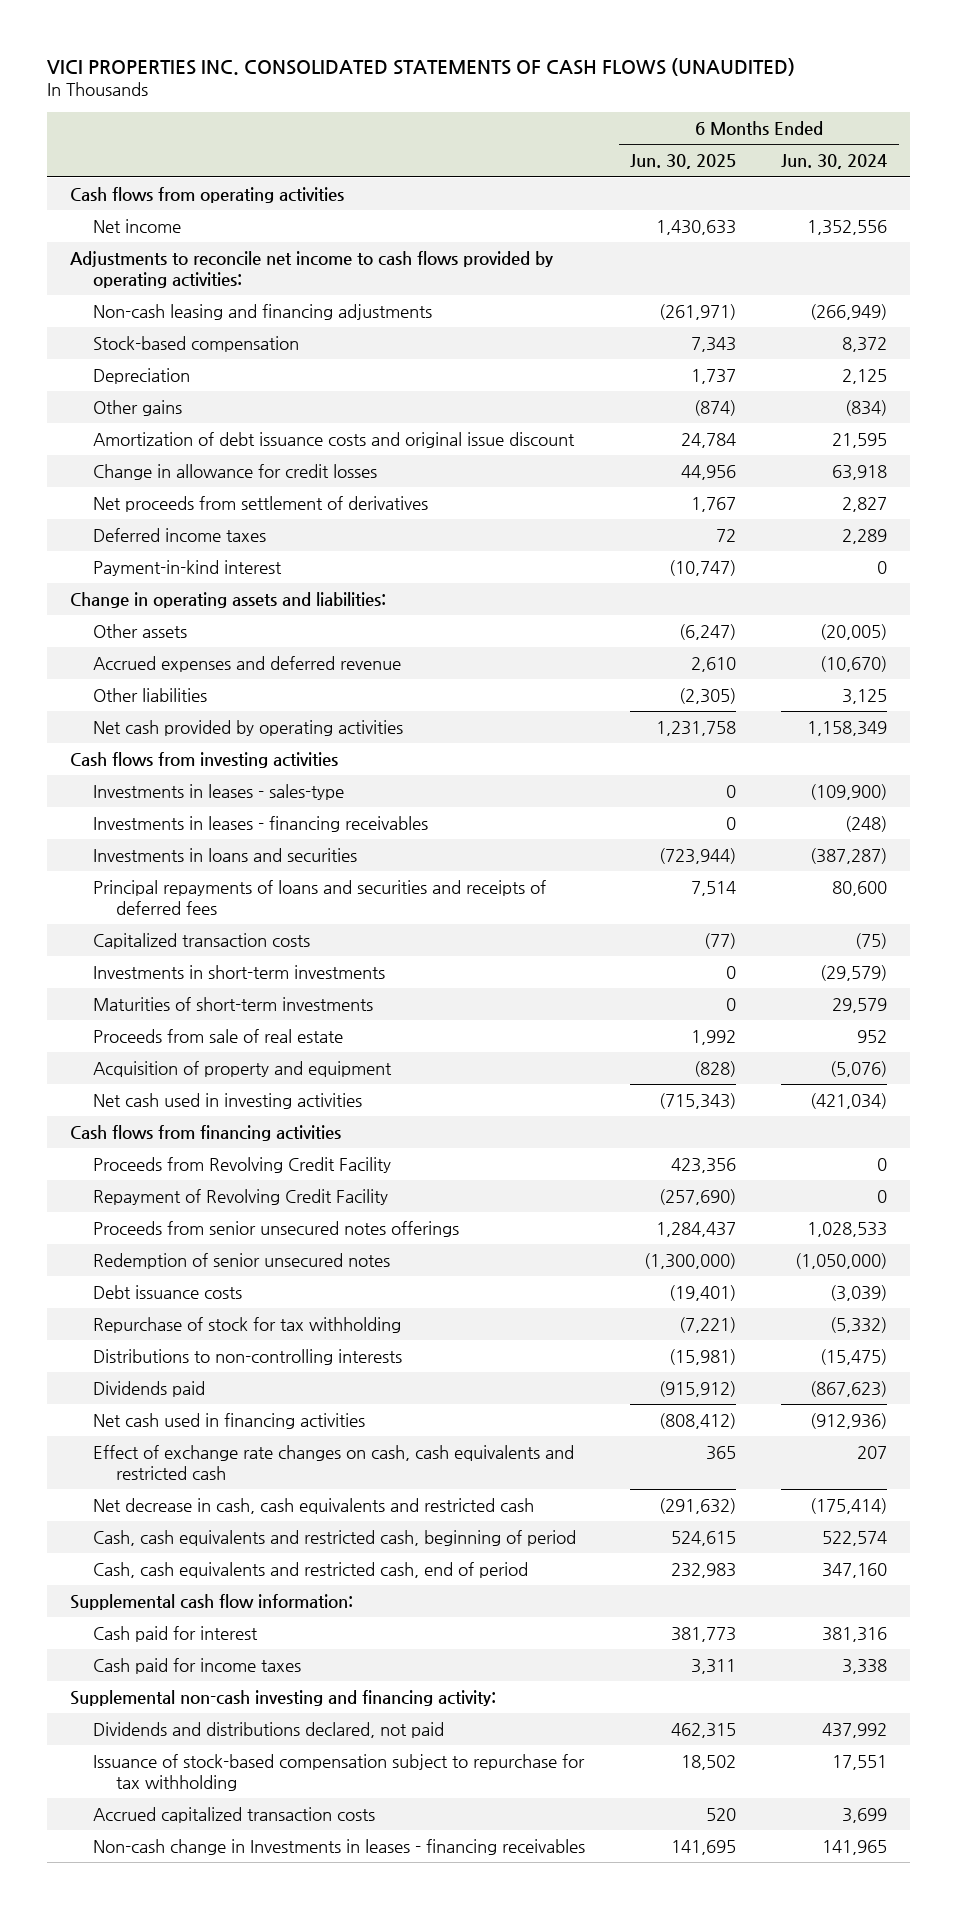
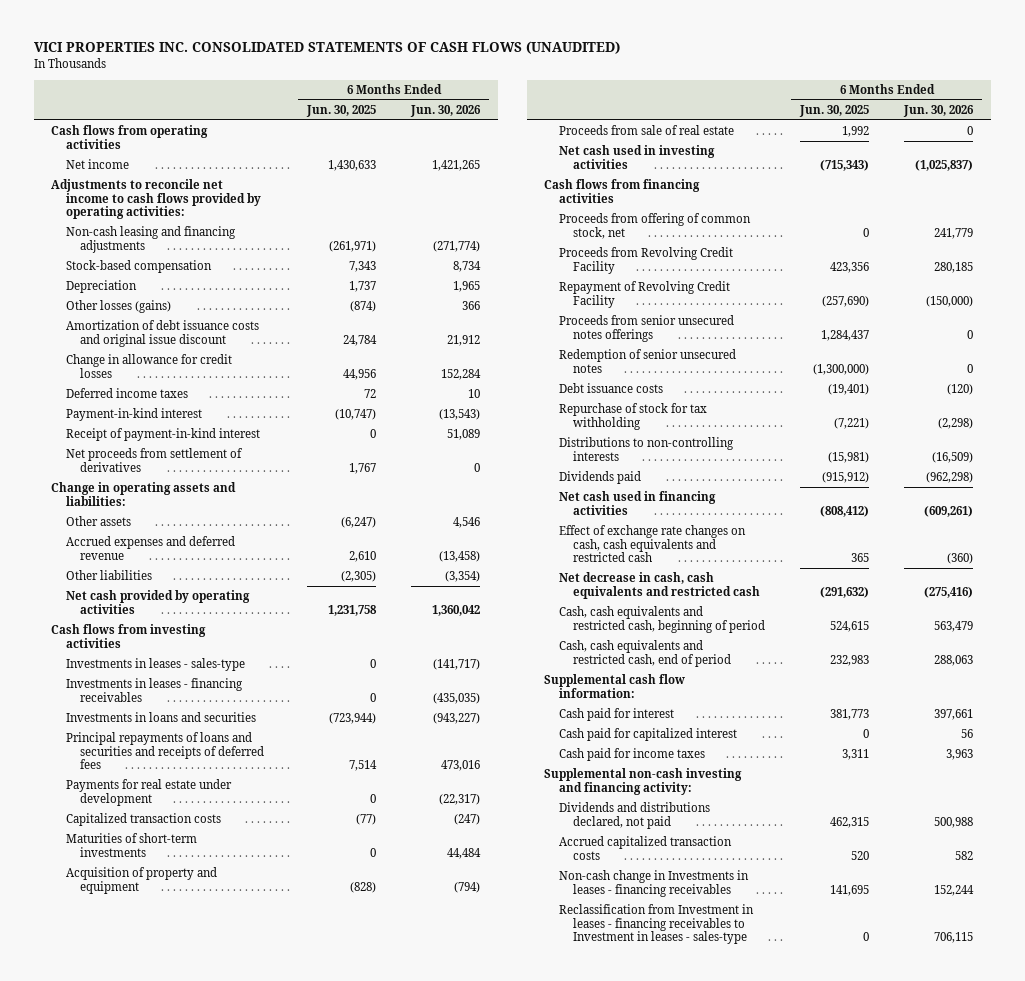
- | 6 Months Ended Jun. 30, 2025 | 6 Months Ended Jun. 30, 2024
+ | 6 Months Ended Jun. 30, 2025 | 6 Months Ended Jun. 30, 2026
- Other gains | (874) | (834)
+ Other losses (gains) | (874) | 366
+ Receipt of payment-in-kind interest | 0 | 51,089
moved down: Net proceeds from settlement of derivatives | 1,767 | 0
+ Payments for real estate under development | 0 | (22,317)
- Investments in short-term investments | 0 | (29,579)
moved down: Proceeds from sale of real estate | 1,992 | 0
+ Proceeds from offering of common stock, net | 0 | 241,779
+ Cash paid for capitalized interest | 0 | 56
- Issuance of stock-based compensation subject to repurchase for tax withholding | 18,502 | 17,551
+ Reclassification from Investment in leases - financing receivables to Investment in leases - sales-type | 0 | 706,115

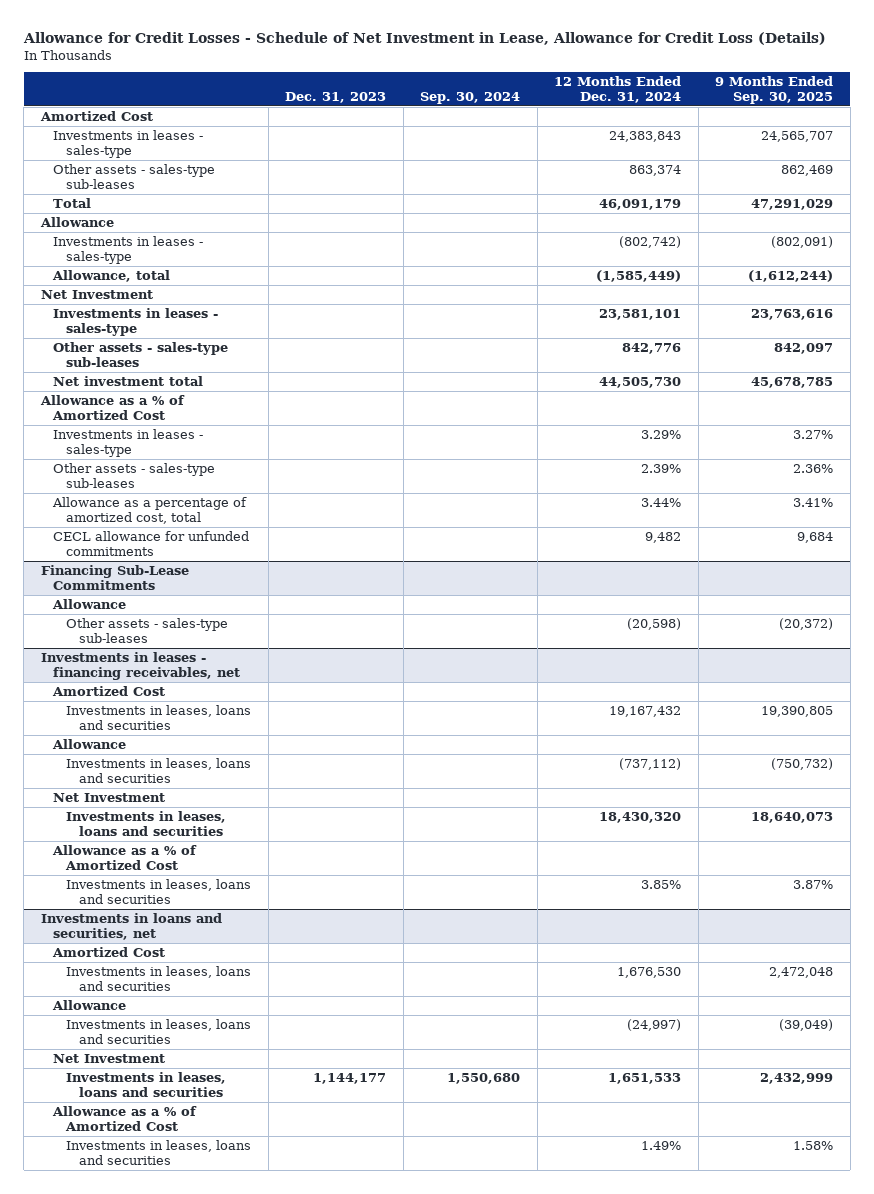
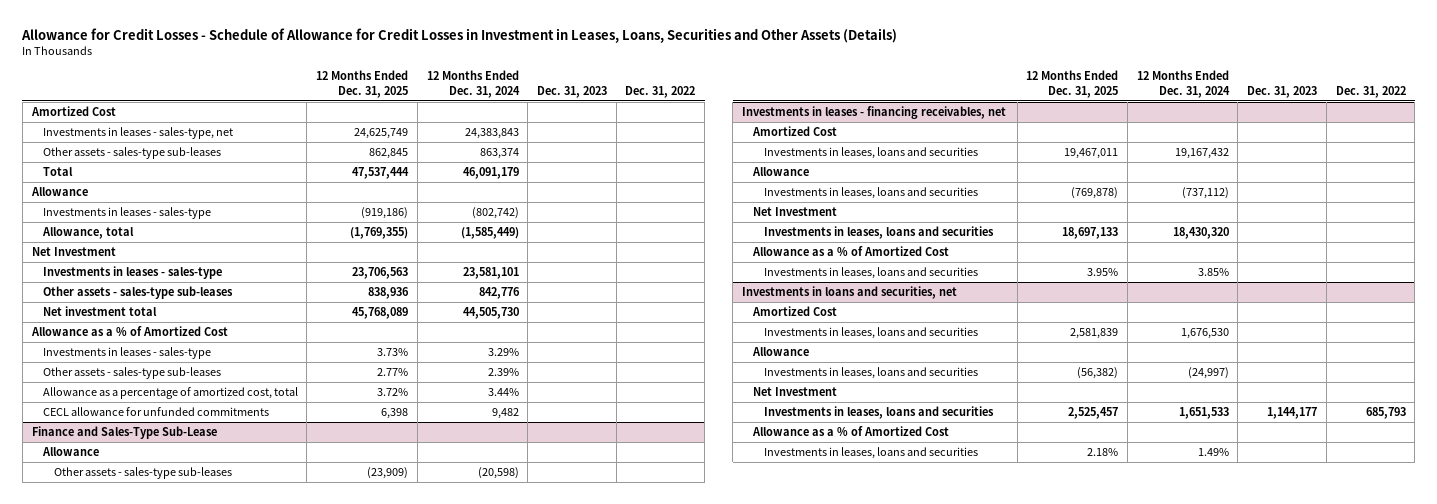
- Allowance for Credit Losses - Schedule of Net Investment in Lease, Allowance for Credit Loss (Details)
+ Allowance for Credit Losses - Schedule of Allowance for Credit Losses in Investment in Leases, Loans, Securities and Other Assets (Details)
- | Dec. 31, 2023 | Sep. 30, 2024 | 12 Months Ended Dec. 31, 2024 | 9 Months Ended Sep. 30, 2025
+ | 12 Months Ended Dec. 31, 2025 | 12 Months Ended Dec. 31, 2024 | Dec. 31, 2023 | Dec. 31, 2022
- Investments in leases - sales-type | | | 24,383,843 | 24,565,707
+ Investments in leases - sales-type, net | 24,625,749 | 24,383,843 | |
- Financing Sub-Lease Commitments
+ Finance and Sales-Type Sub-Lease

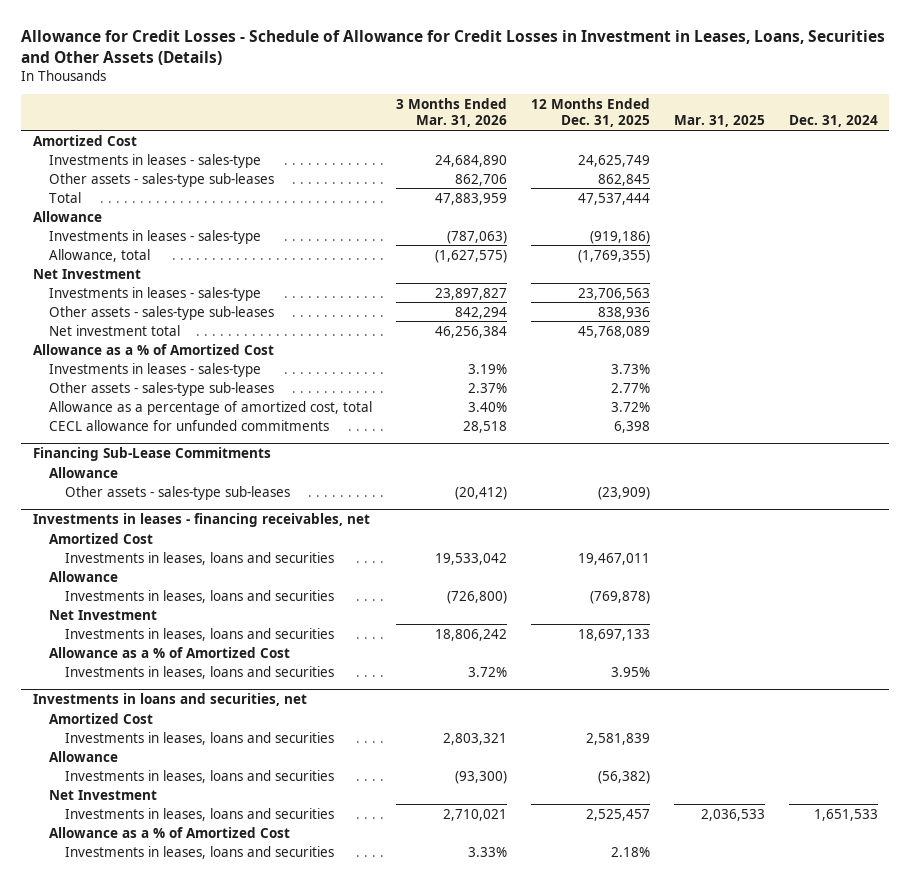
- | 12 Months Ended Dec. 31, 2025 | 12 Months Ended Dec. 31, 2024 | Dec. 31, 2023 | Dec. 31, 2022
+ | 3 Months Ended Mar. 31, 2026 | 12 Months Ended Dec. 31, 2025 | Mar. 31, 2025 | Dec. 31, 2024
- Investments in leases - sales-type, net | 24,625,749 | 24,383,843 | |
+ Investments in leases - sales-type | 24,684,890 | 24,625,749 | |
- Finance and Sales-Type Sub-Lease
+ Financing Sub-Lease Commitments

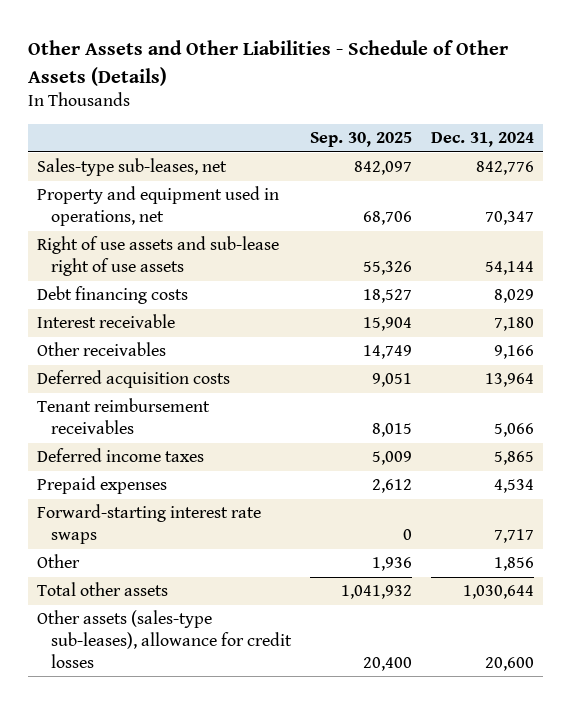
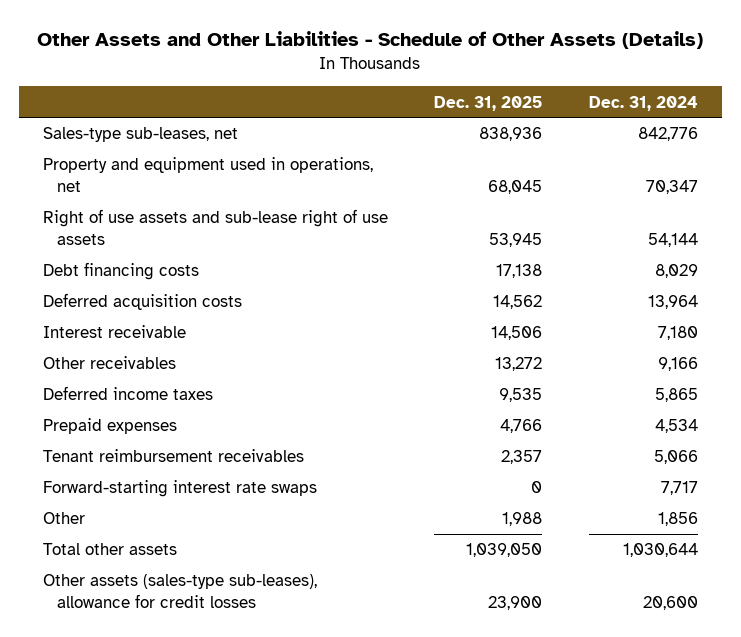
- | Sep. 30, 2025 | Dec. 31, 2024
+ | Dec. 31, 2025 | Dec. 31, 2024
moved up: Deferred acquisition costs | 14,562 | 13,964
moved down: Tenant reimbursement receivables | 2,357 | 5,066

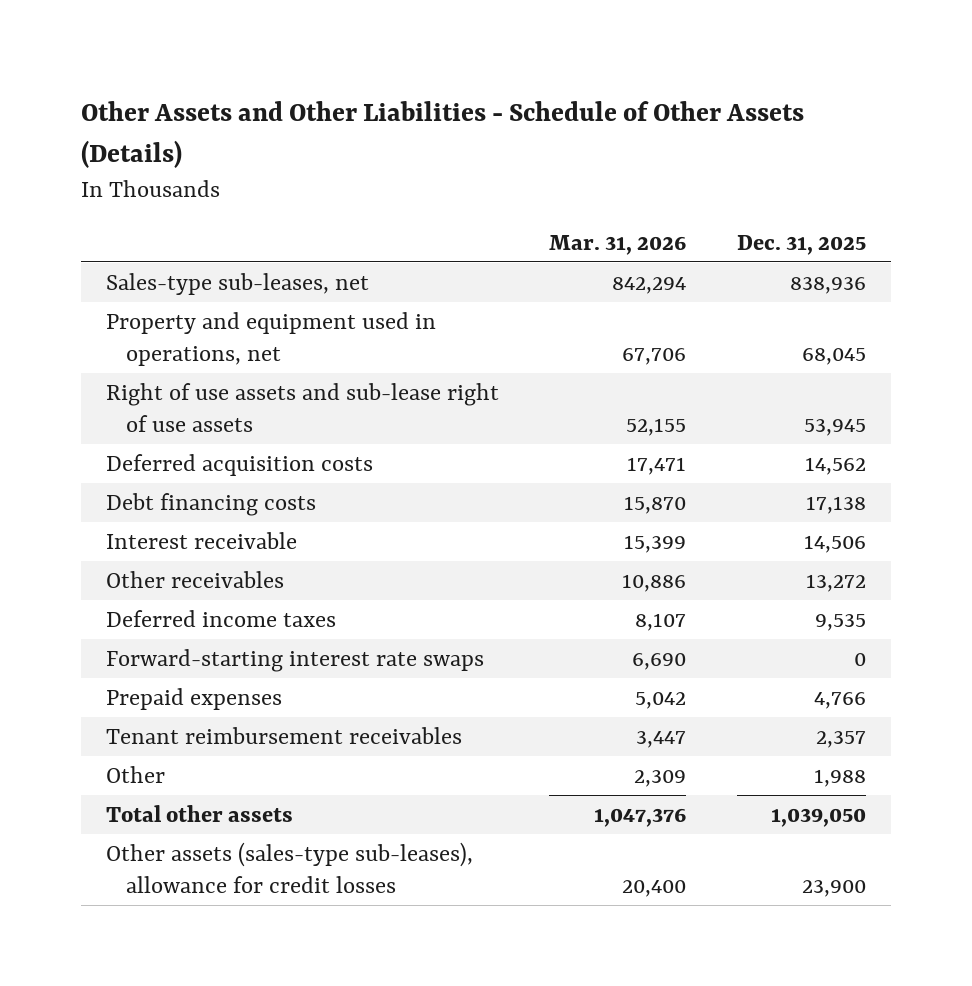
- | Dec. 31, 2025 | Dec. 31, 2024
+ | Mar. 31, 2026 | Dec. 31, 2025
moved down: Debt financing costs | 15,870 | 17,138
moved up: Forward-starting interest rate swaps | 6,690 | 0

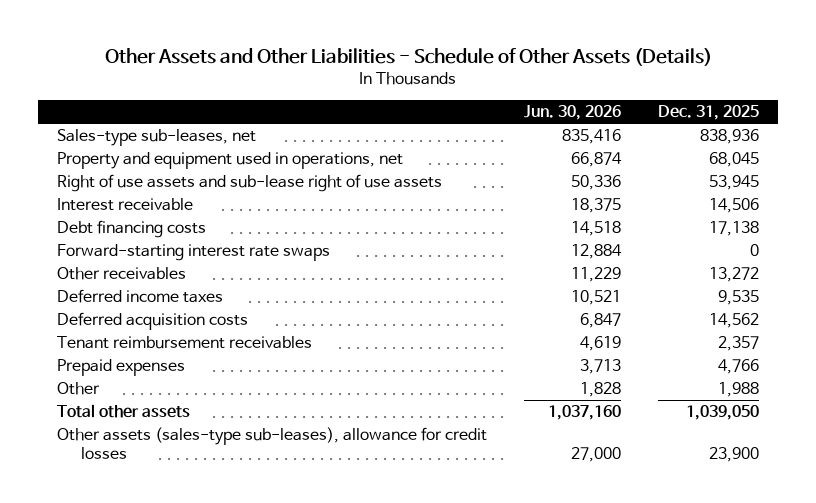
- | Mar. 31, 2026 | Dec. 31, 2025
+ | Jun. 30, 2026 | Dec. 31, 2025
moved down: Debt financing costs | 14,518 | 17,138
moved up: Forward-starting interest rate swaps | 12,884 | 0
moved down: Deferred acquisition costs | 6,847 | 14,562
moved down: Prepaid expenses | 3,713 | 4,766

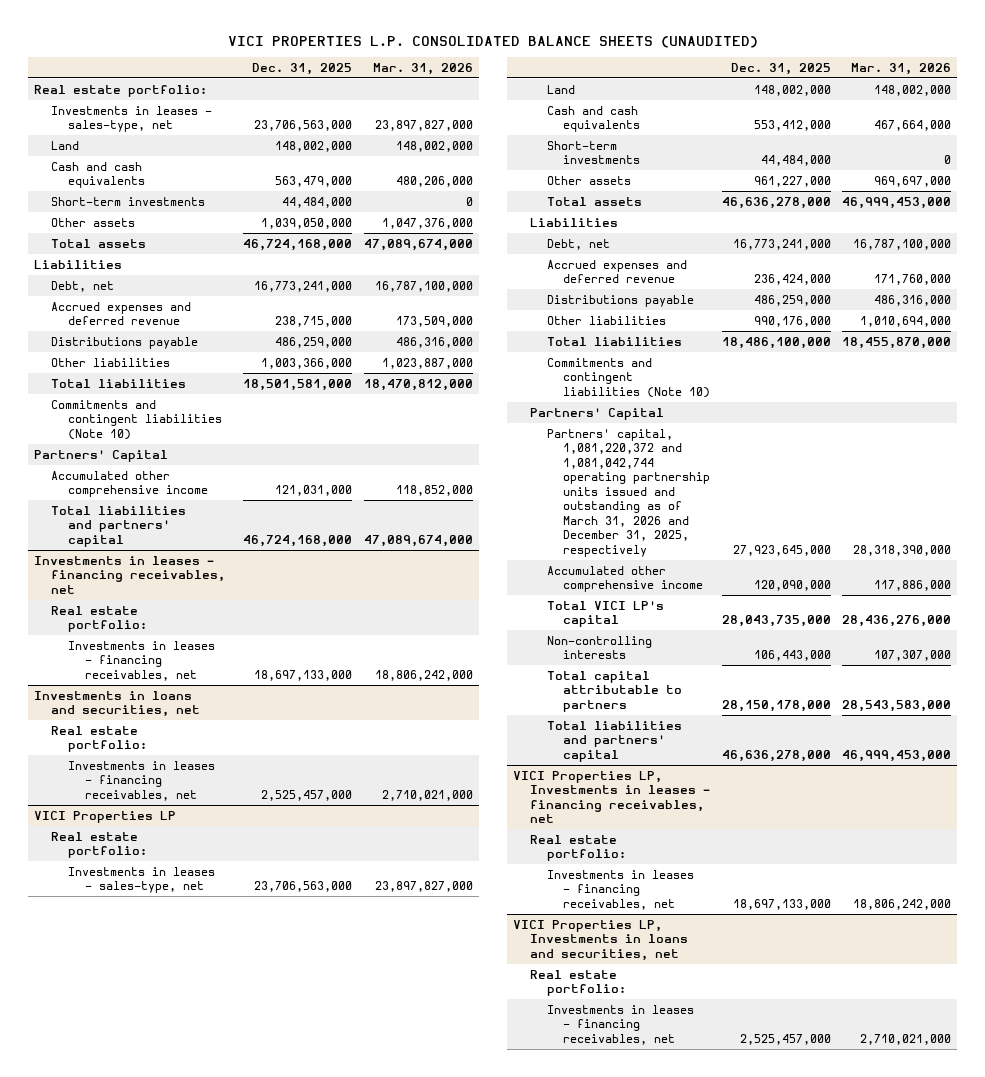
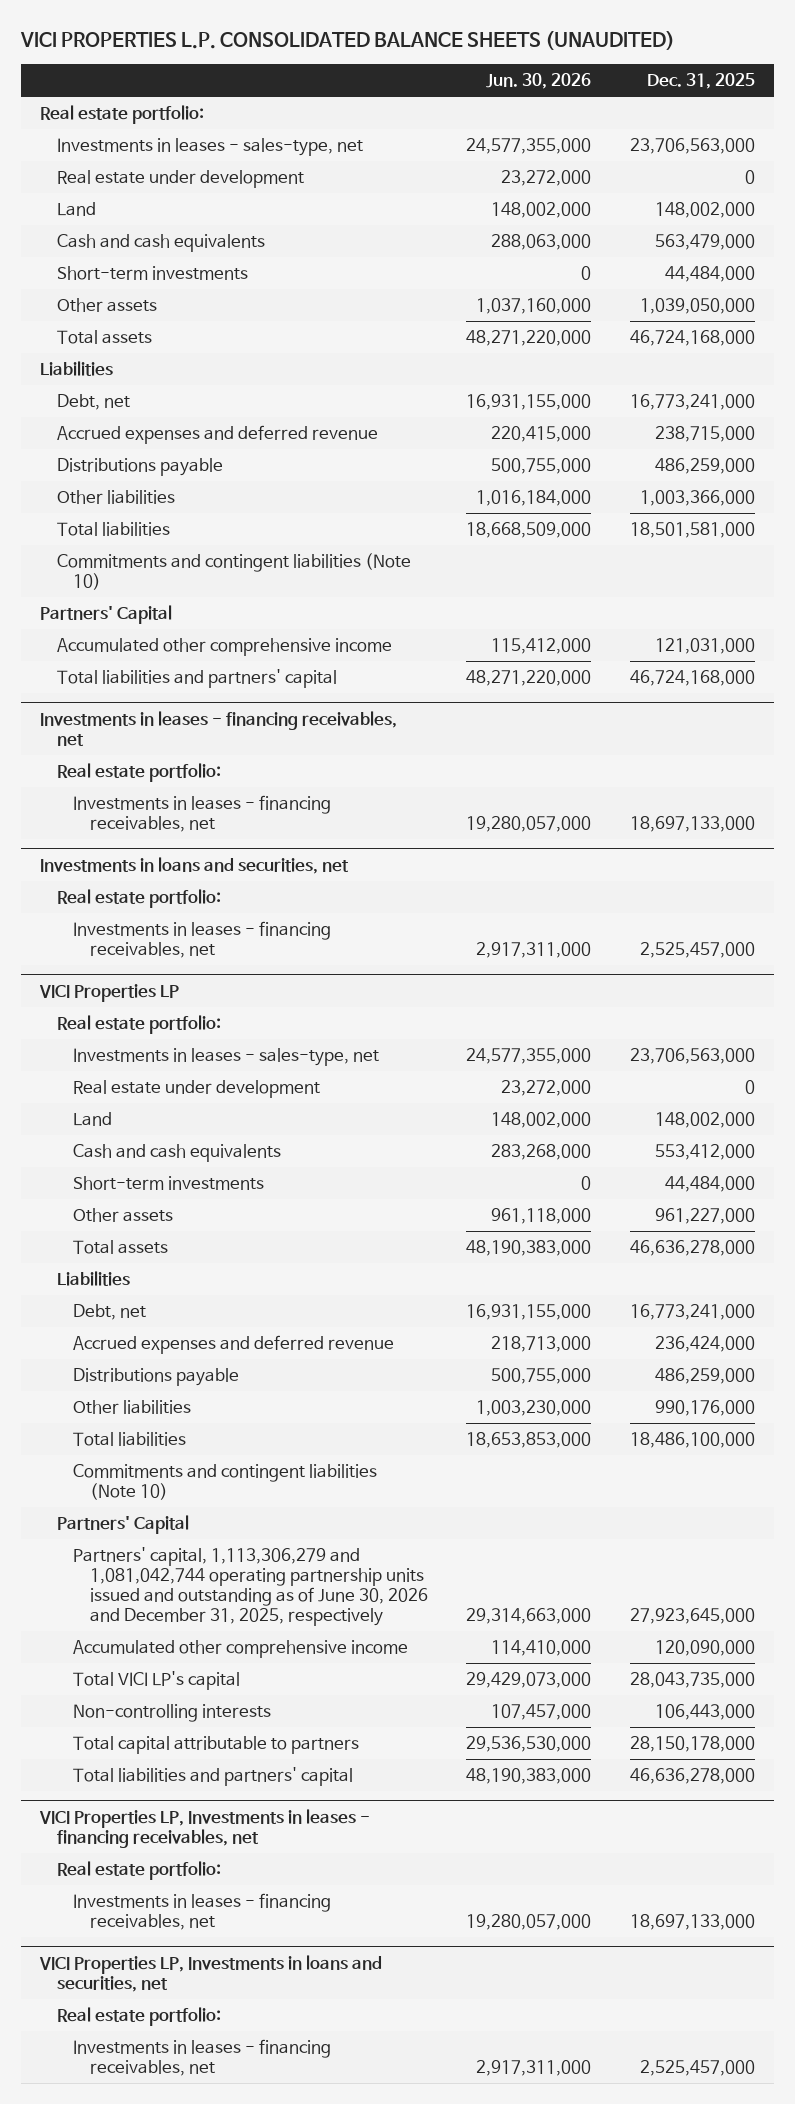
- | Dec. 31, 2025 | Mar. 31, 2026
+ | Jun. 30, 2026 | Dec. 31, 2025
+ Real estate under development | 23,272,000 | 0
@ VICI Properties LP
+ Real estate under development | 23,272,000 | 0
- Partners' capital, 1,081,220,372 and 1,081,042,744 operating partnership units issued and outstanding as of March 31, 2026 and December 31, 2025, respectively | 27,923,645,000 | 28,318,390,000
+ Partners' capital, 1,113,306,279 and 1,081,042,744 operating partnership units issued and outstanding as of June 30, 2026 and December 31, 2025, respectively | 29,314,663,000 | 27,923,645,000

